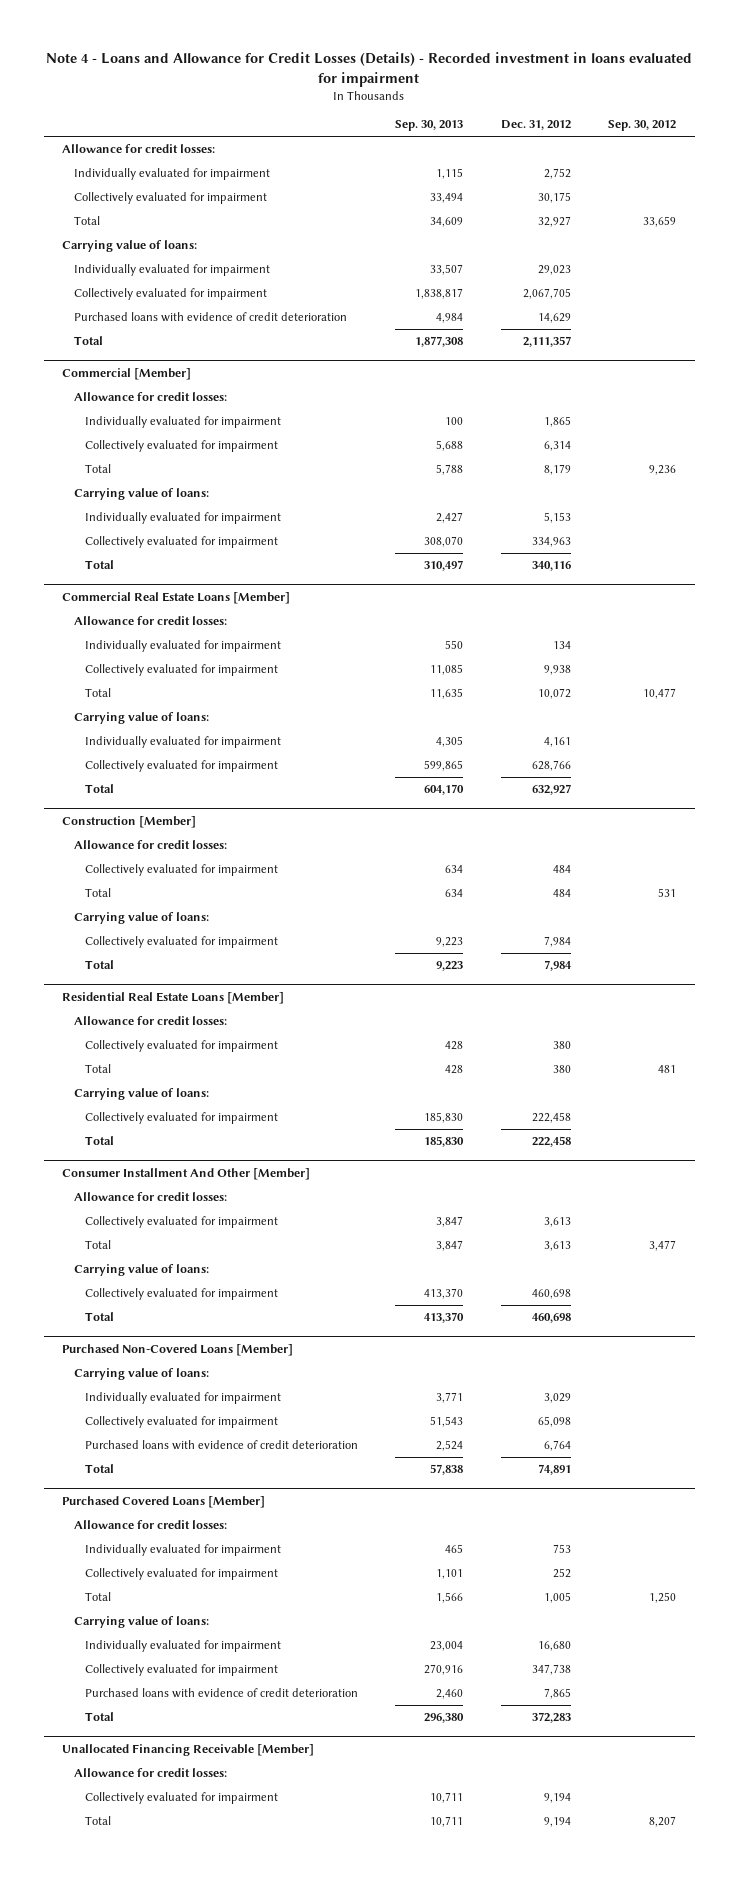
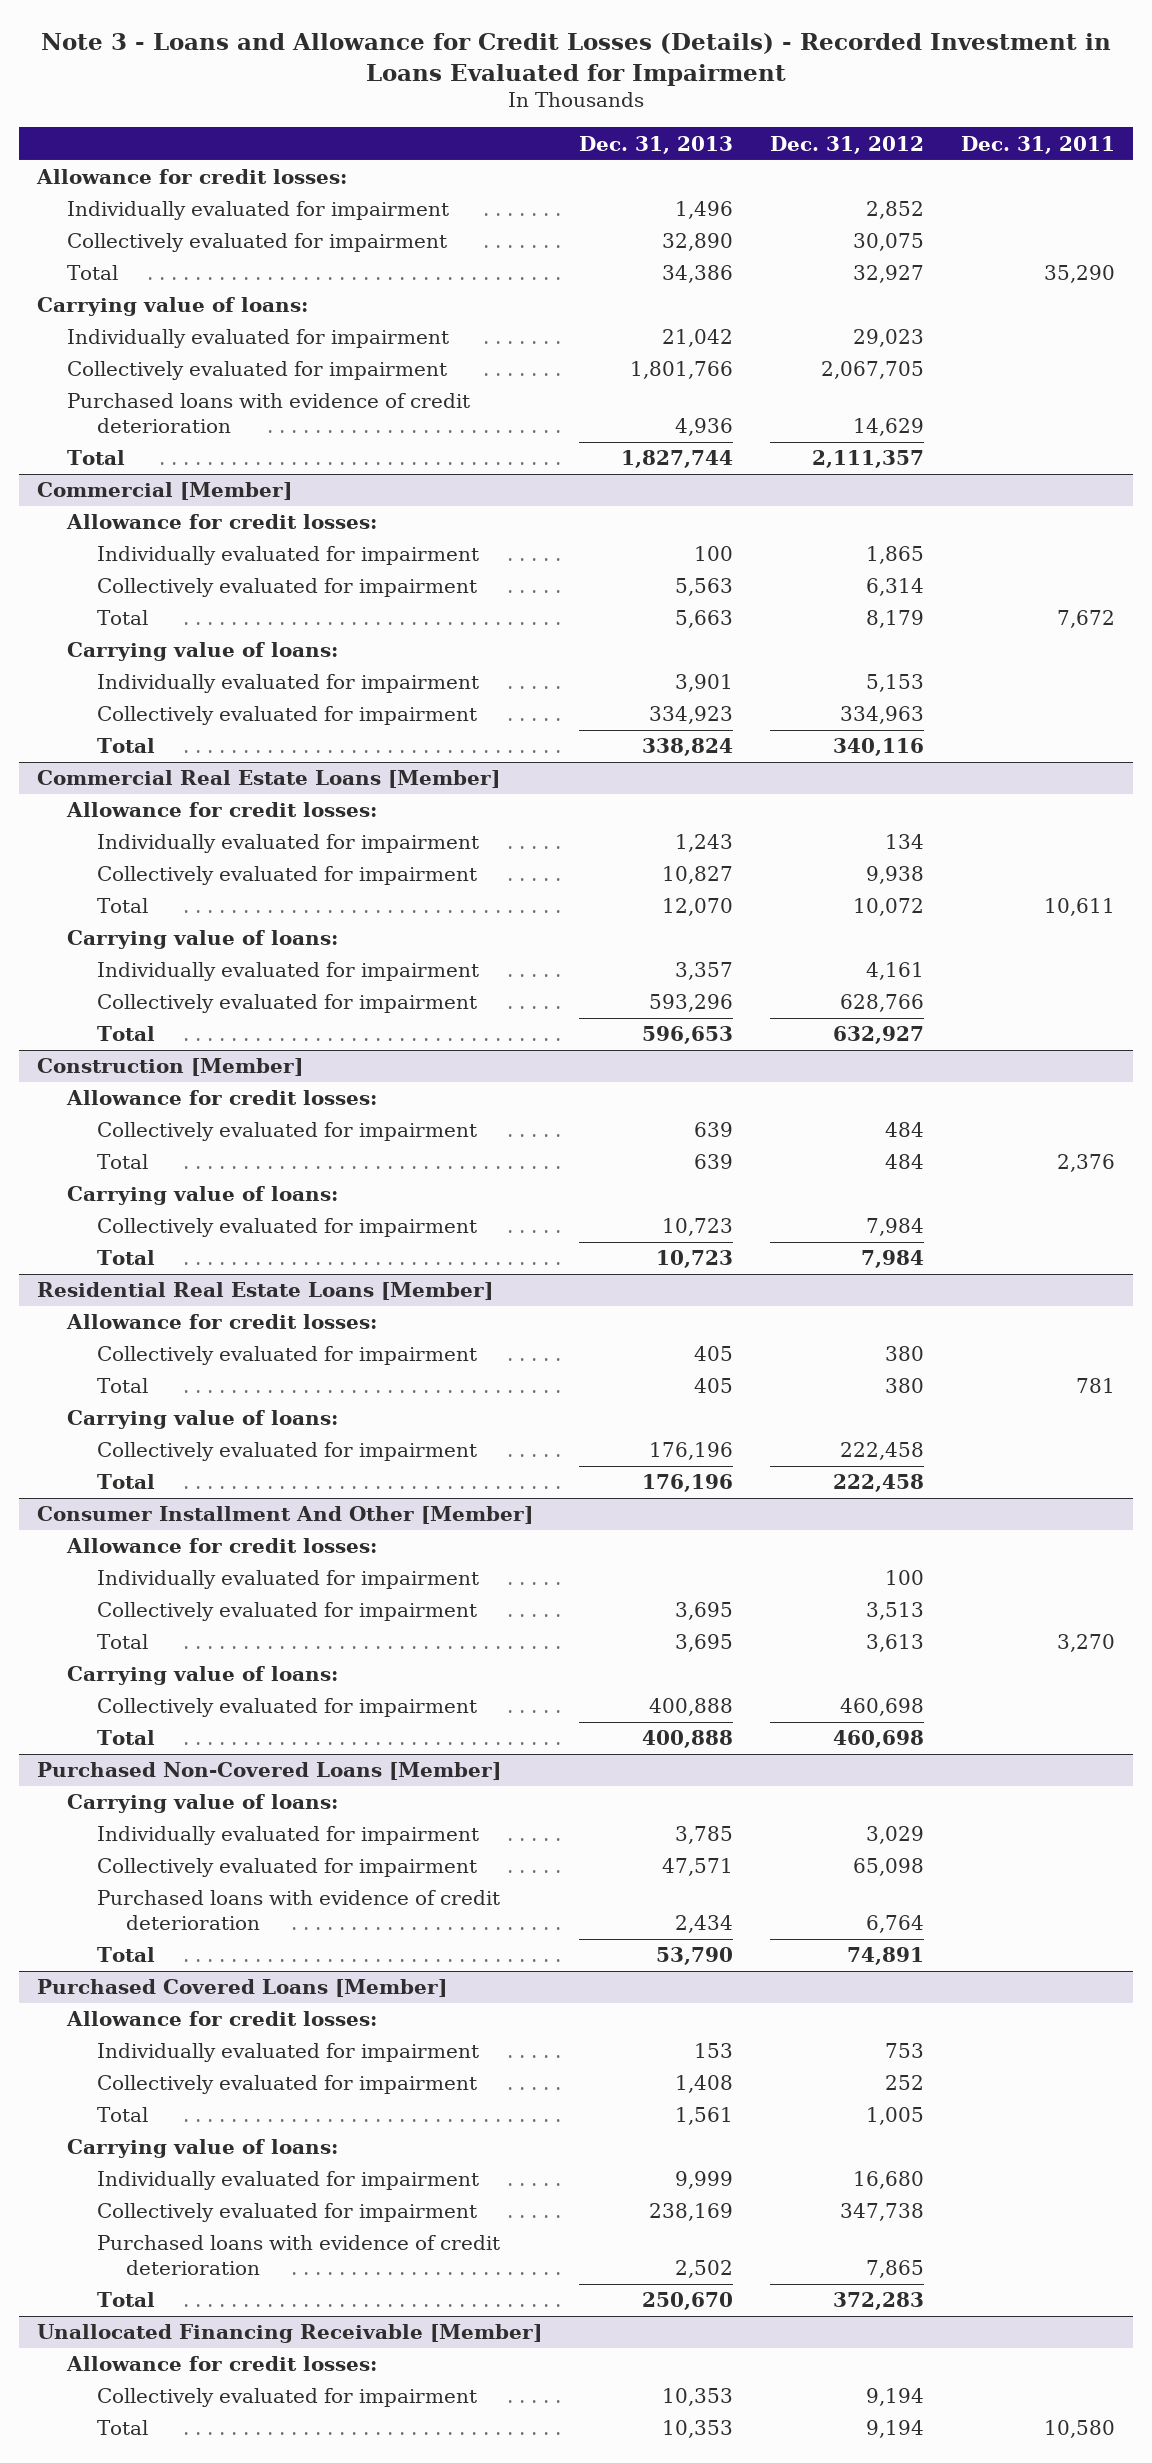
- Note 4 - Loans and Allowance for Credit Losses (Details) - Recorded investment in loans evaluated for impairment
+ Note 3 - Loans and Allowance for Credit Losses (Details) - Recorded Investment in Loans Evaluated for Impairment
- | Sep. 30, 2013 | Dec. 31, 2012 | Sep. 30, 2012
+ | Dec. 31, 2013 | Dec. 31, 2012 | Dec. 31, 2011
- Individually evaluated for impairment | 1,115 | 2,752 |
- Collectively evaluated for impairment | 33,494 | 30,175 |
+ Individually evaluated for impairment | 1,496 | 2,852 |
+ Collectively evaluated for impairment | 32,890 | 30,075 |
@ Consumer Installment And Other [Member]
- Collectively evaluated for impairment | 3,847 | 3,613 |
+ Individually evaluated for impairment | | 100 |
+ Collectively evaluated for impairment | 3,695 | 3,513 |

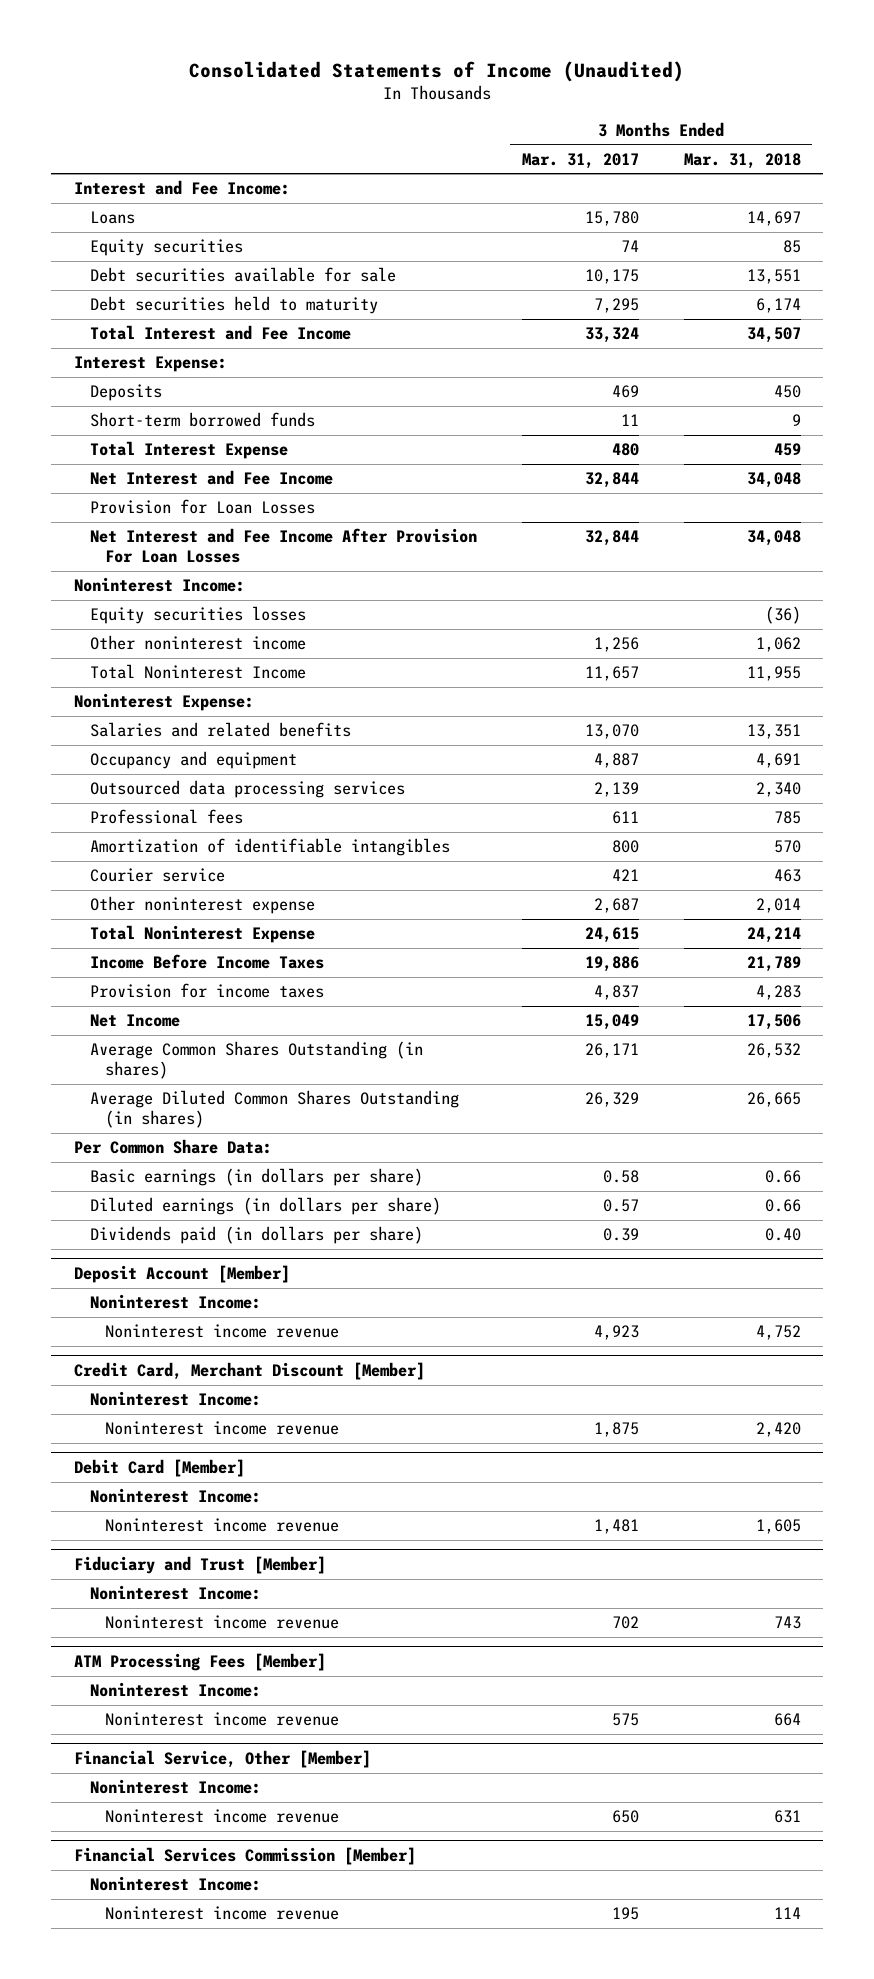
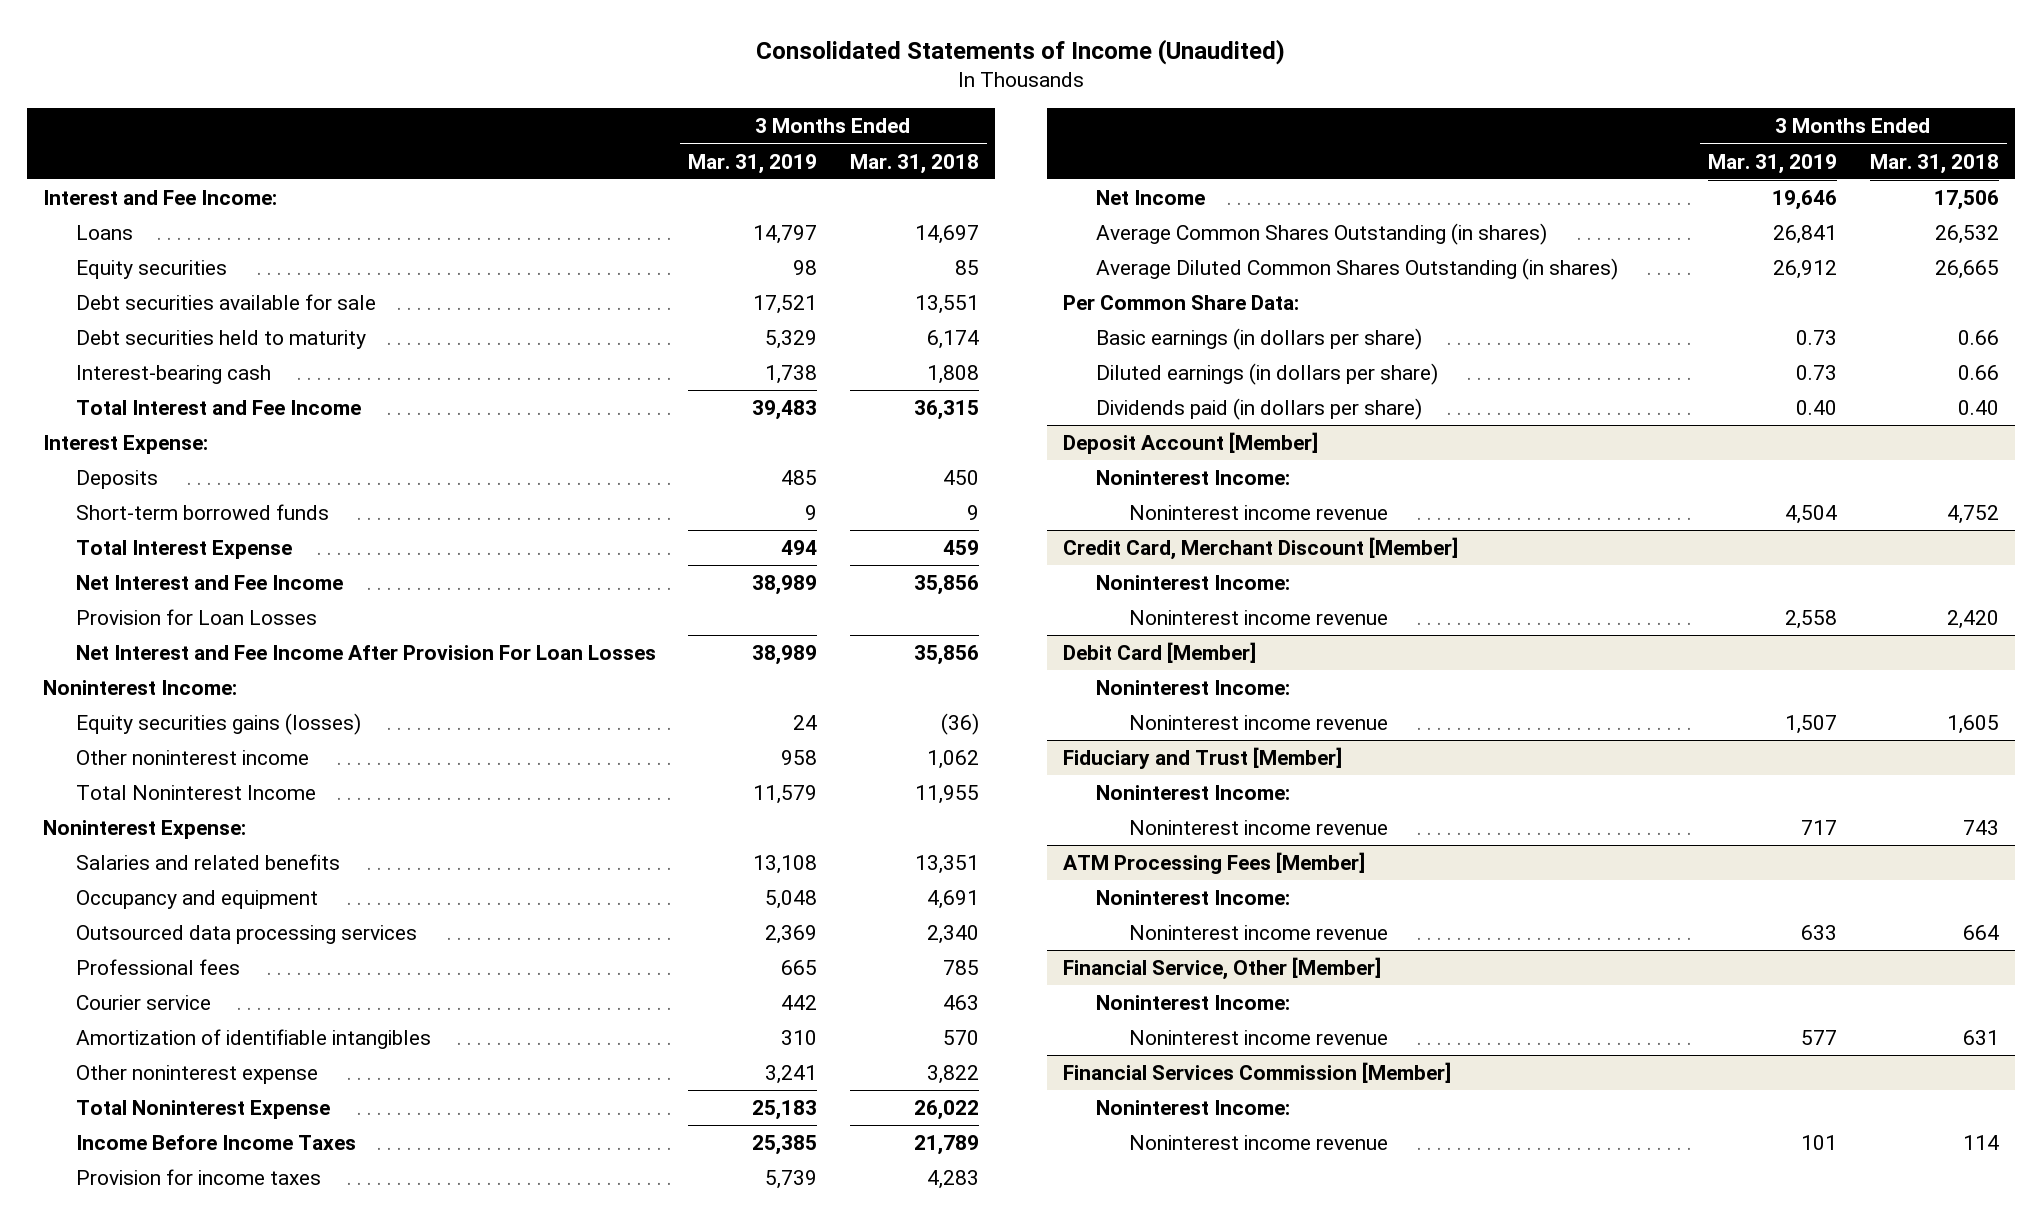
- | 3 Months Ended Mar. 31, 2017 | 3 Months Ended Mar. 31, 2018
+ | 3 Months Ended Mar. 31, 2019 | 3 Months Ended Mar. 31, 2018
- Total Interest and Fee Income | 33,324 | 34,507
+ Interest-bearing cash | 1,738 | 1,808
+ Total Interest and Fee Income | 39,483 | 36,315
- Net Interest and Fee Income | 32,844 | 34,048
+ Net Interest and Fee Income | 38,989 | 35,856
- Net Interest and Fee Income After Provision For Loan Losses | 32,844 | 34,048
+ Net Interest and Fee Income After Provision For Loan Losses | 38,989 | 35,856
- Equity securities losses | | (36)
+ Equity securities gains (losses) | 24 | (36)
- Other noninterest expense | 2,687 | 2,014
- Total Noninterest Expense | 24,615 | 24,214
moved down: Amortization of identifiable intangibles | 310 | 570
+ Other noninterest expense | 3,241 | 3,822
+ Total Noninterest Expense | 25,183 | 26,022

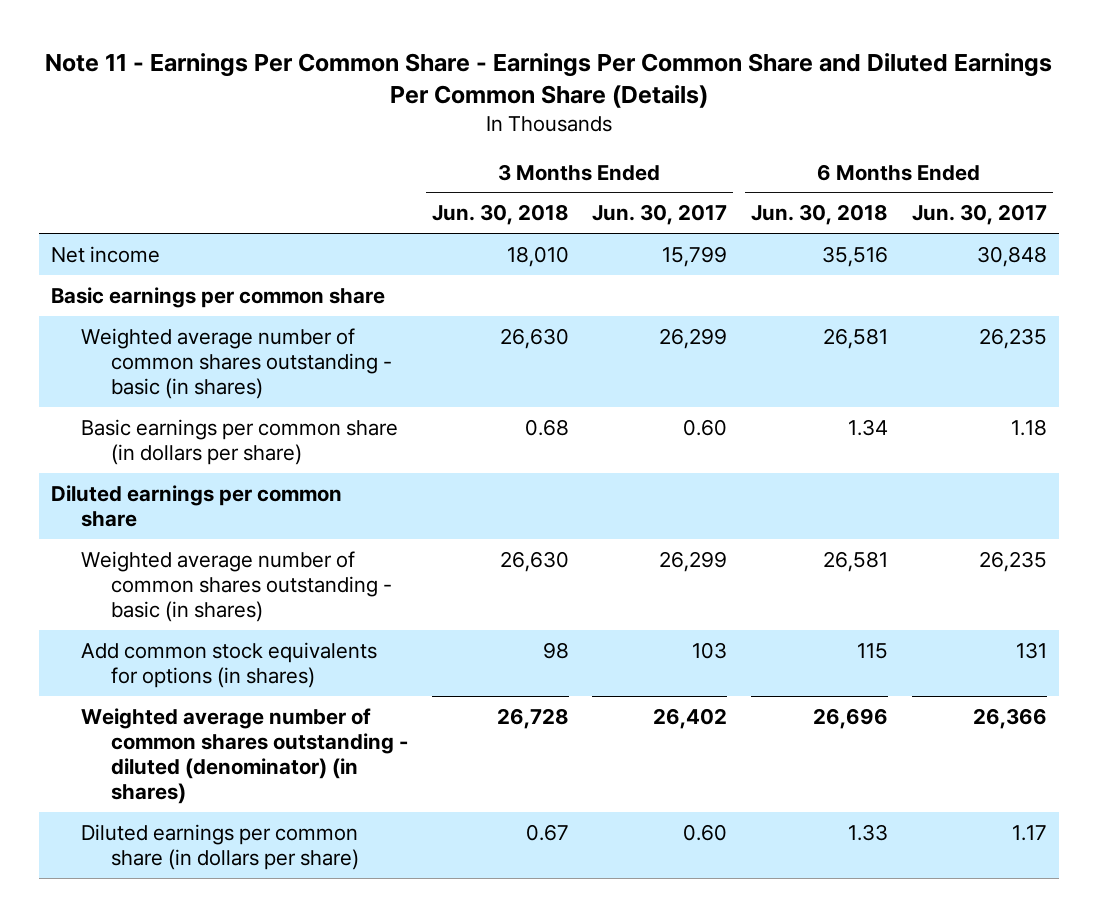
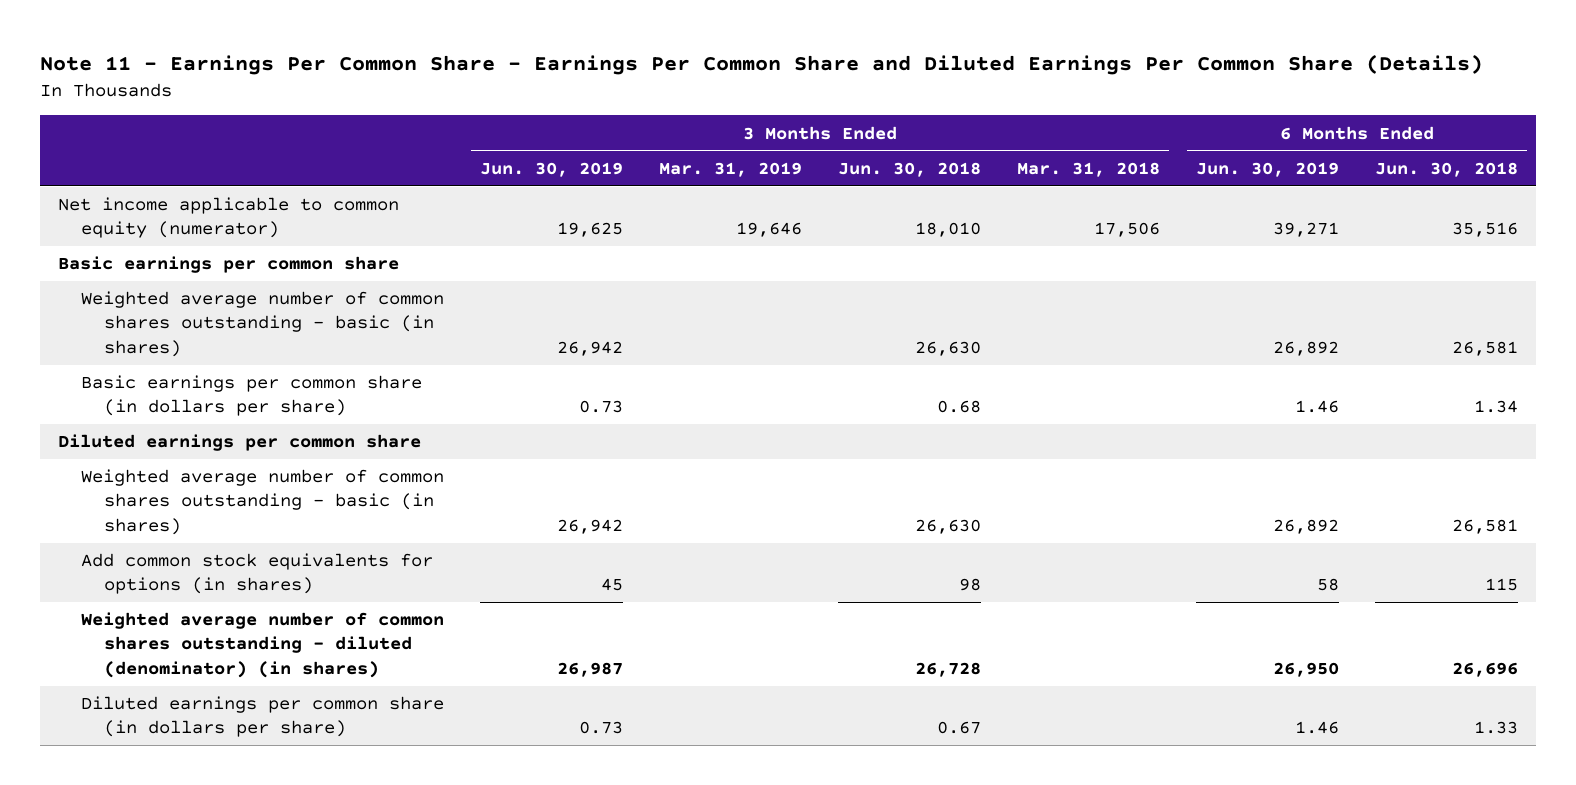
- | 3 Months Ended Jun. 30, 2018 | 3 Months Ended Jun. 30, 2017 | 6 Months Ended Jun. 30, 2018 | 6 Months Ended Jun. 30, 2017
+ | 3 Months Ended Jun. 30, 2019 | 3 Months Ended Mar. 31, 2019 | 3 Months Ended Jun. 30, 2018 | 3 Months Ended Mar. 31, 2018 | 6 Months Ended Jun. 30, 2019 | 6 Months Ended Jun. 30, 2018
- Net income | 18,010 | 15,799 | 35,516 | 30,848
+ Net income applicable to common equity (numerator) | 19,625 | 19,646 | 18,010 | 17,506 | 39,271 | 35,516

